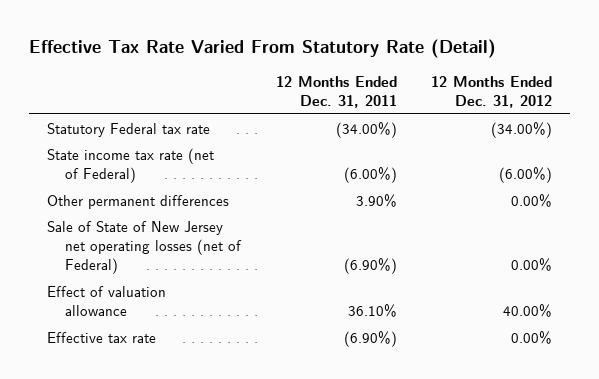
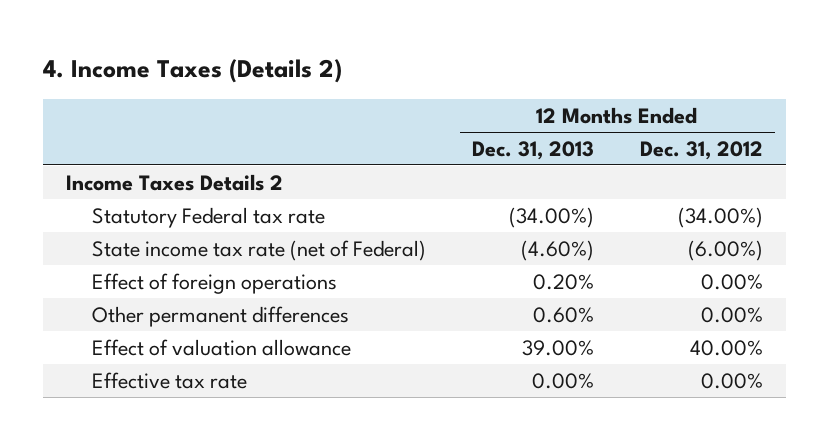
- Effective Tax Rate Varied From Statutory Rate (Detail)
+ 4. Income Taxes (Details 2)
- | 12 Months Ended Dec. 31, 2011 | 12 Months Ended Dec. 31, 2012
+ | 12 Months Ended Dec. 31, 2013 | 12 Months Ended Dec. 31, 2012
+ Income Taxes Details 2
+ Effect of foreign operations | 0.20% | 0.00%
- Sale of State of New Jersey net operating losses (net of Federal) | (6.90%) | 0.00%

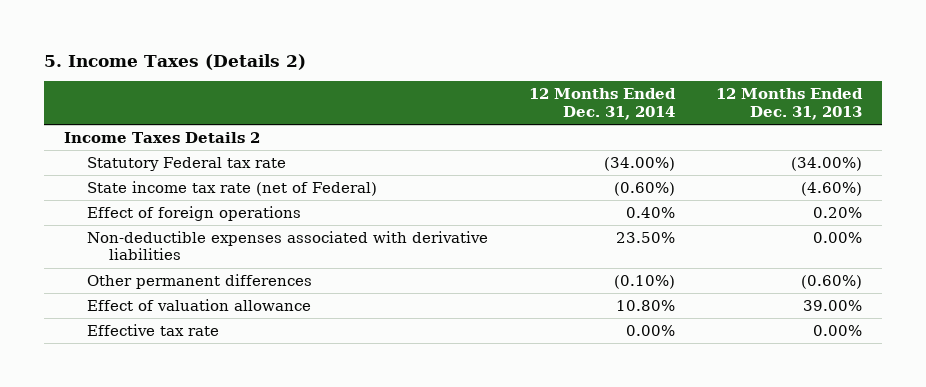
- 4. Income Taxes (Details 2)
+ 5. Income Taxes (Details 2)
- | 12 Months Ended Dec. 31, 2013 | 12 Months Ended Dec. 31, 2012
+ | 12 Months Ended Dec. 31, 2014 | 12 Months Ended Dec. 31, 2013
- Other permanent differences | 0.60% | 0.00%
+ Non-deductible expenses associated with derivative liabilities | 23.50% | 0.00%
+ Other permanent differences | (0.10%) | (0.60%)

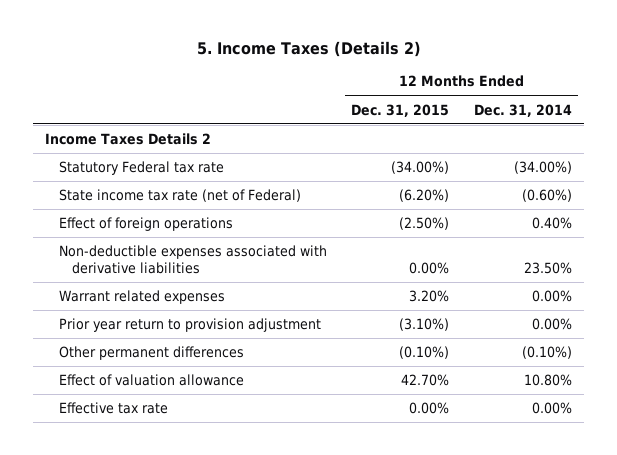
- | 12 Months Ended Dec. 31, 2014 | 12 Months Ended Dec. 31, 2013
+ | 12 Months Ended Dec. 31, 2015 | 12 Months Ended Dec. 31, 2014
+ Warrant related expenses | 3.20% | 0.00%
+ Prior year return to provision adjustment | (3.10%) | 0.00%

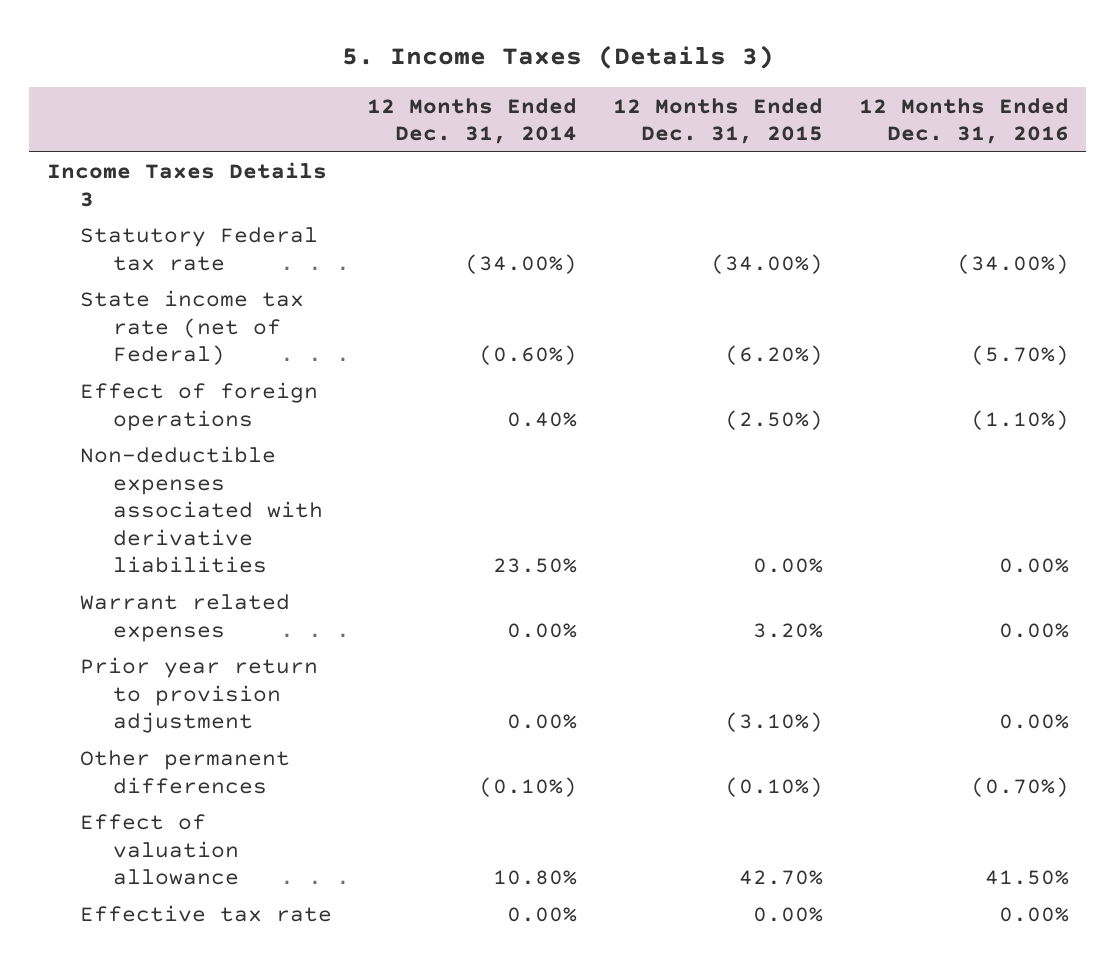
- 5. Income Taxes (Details 2)
+ 5. Income Taxes (Details 3)
- | 12 Months Ended Dec. 31, 2015 | 12 Months Ended Dec. 31, 2014
+ | 12 Months Ended Dec. 31, 2014 | 12 Months Ended Dec. 31, 2015 | 12 Months Ended Dec. 31, 2016
- Income Taxes Details 2
+ Income Taxes Details 3

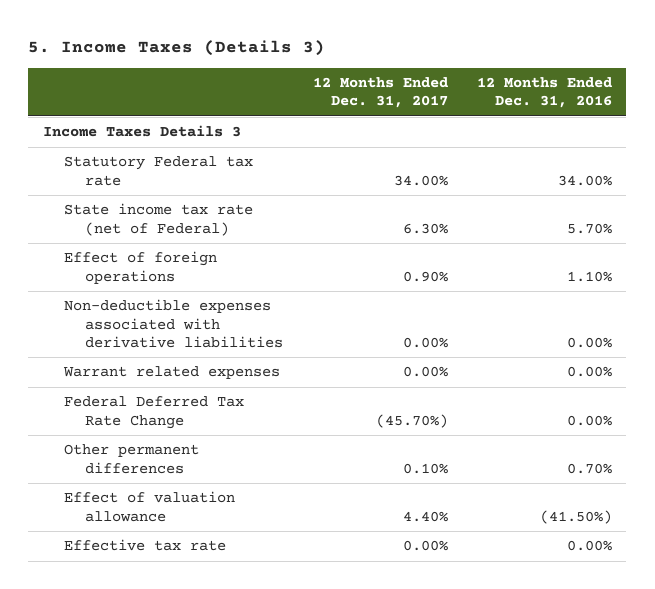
- | 12 Months Ended Dec. 31, 2014 | 12 Months Ended Dec. 31, 2015 | 12 Months Ended Dec. 31, 2016
+ | 12 Months Ended Dec. 31, 2017 | 12 Months Ended Dec. 31, 2016
- Statutory Federal tax rate | (34.00%) | (34.00%) | (34.00%)
- State income tax rate (net of Federal) | (0.60%) | (6.20%) | (5.70%)
- Effect of foreign operations | 0.40% | (2.50%) | (1.10%)
+ Statutory Federal tax rate | 34.00% | 34.00%
+ State income tax rate (net of Federal) | 6.30% | 5.70%
+ Effect of foreign operations | 0.90% | 1.10%
- Prior year return to provision adjustment | 0.00% | (3.10%) | 0.00%
- Other permanent differences | (0.10%) | (0.10%) | (0.70%)
- Effect of valuation allowance | 10.80% | 42.70% | 41.50%
+ Federal Deferred Tax Rate Change | (45.70%) | 0.00%
+ Other permanent differences | 0.10% | 0.70%
+ Effect of valuation allowance | 4.40% | (41.50%)

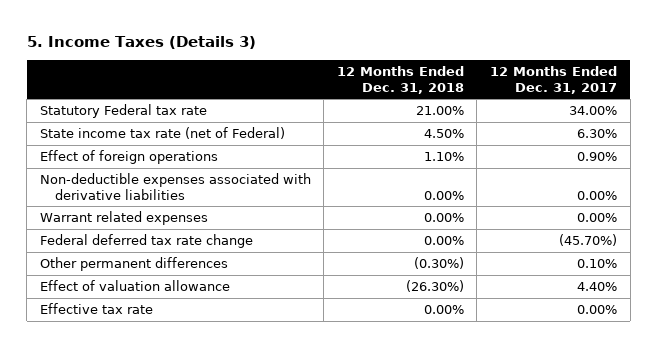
- | 12 Months Ended Dec. 31, 2017 | 12 Months Ended Dec. 31, 2016
+ | 12 Months Ended Dec. 31, 2018 | 12 Months Ended Dec. 31, 2017
- Income Taxes Details 3
- Federal Deferred Tax Rate Change | (45.70%) | 0.00%
+ Federal deferred tax rate change | 0.00% | (45.70%)

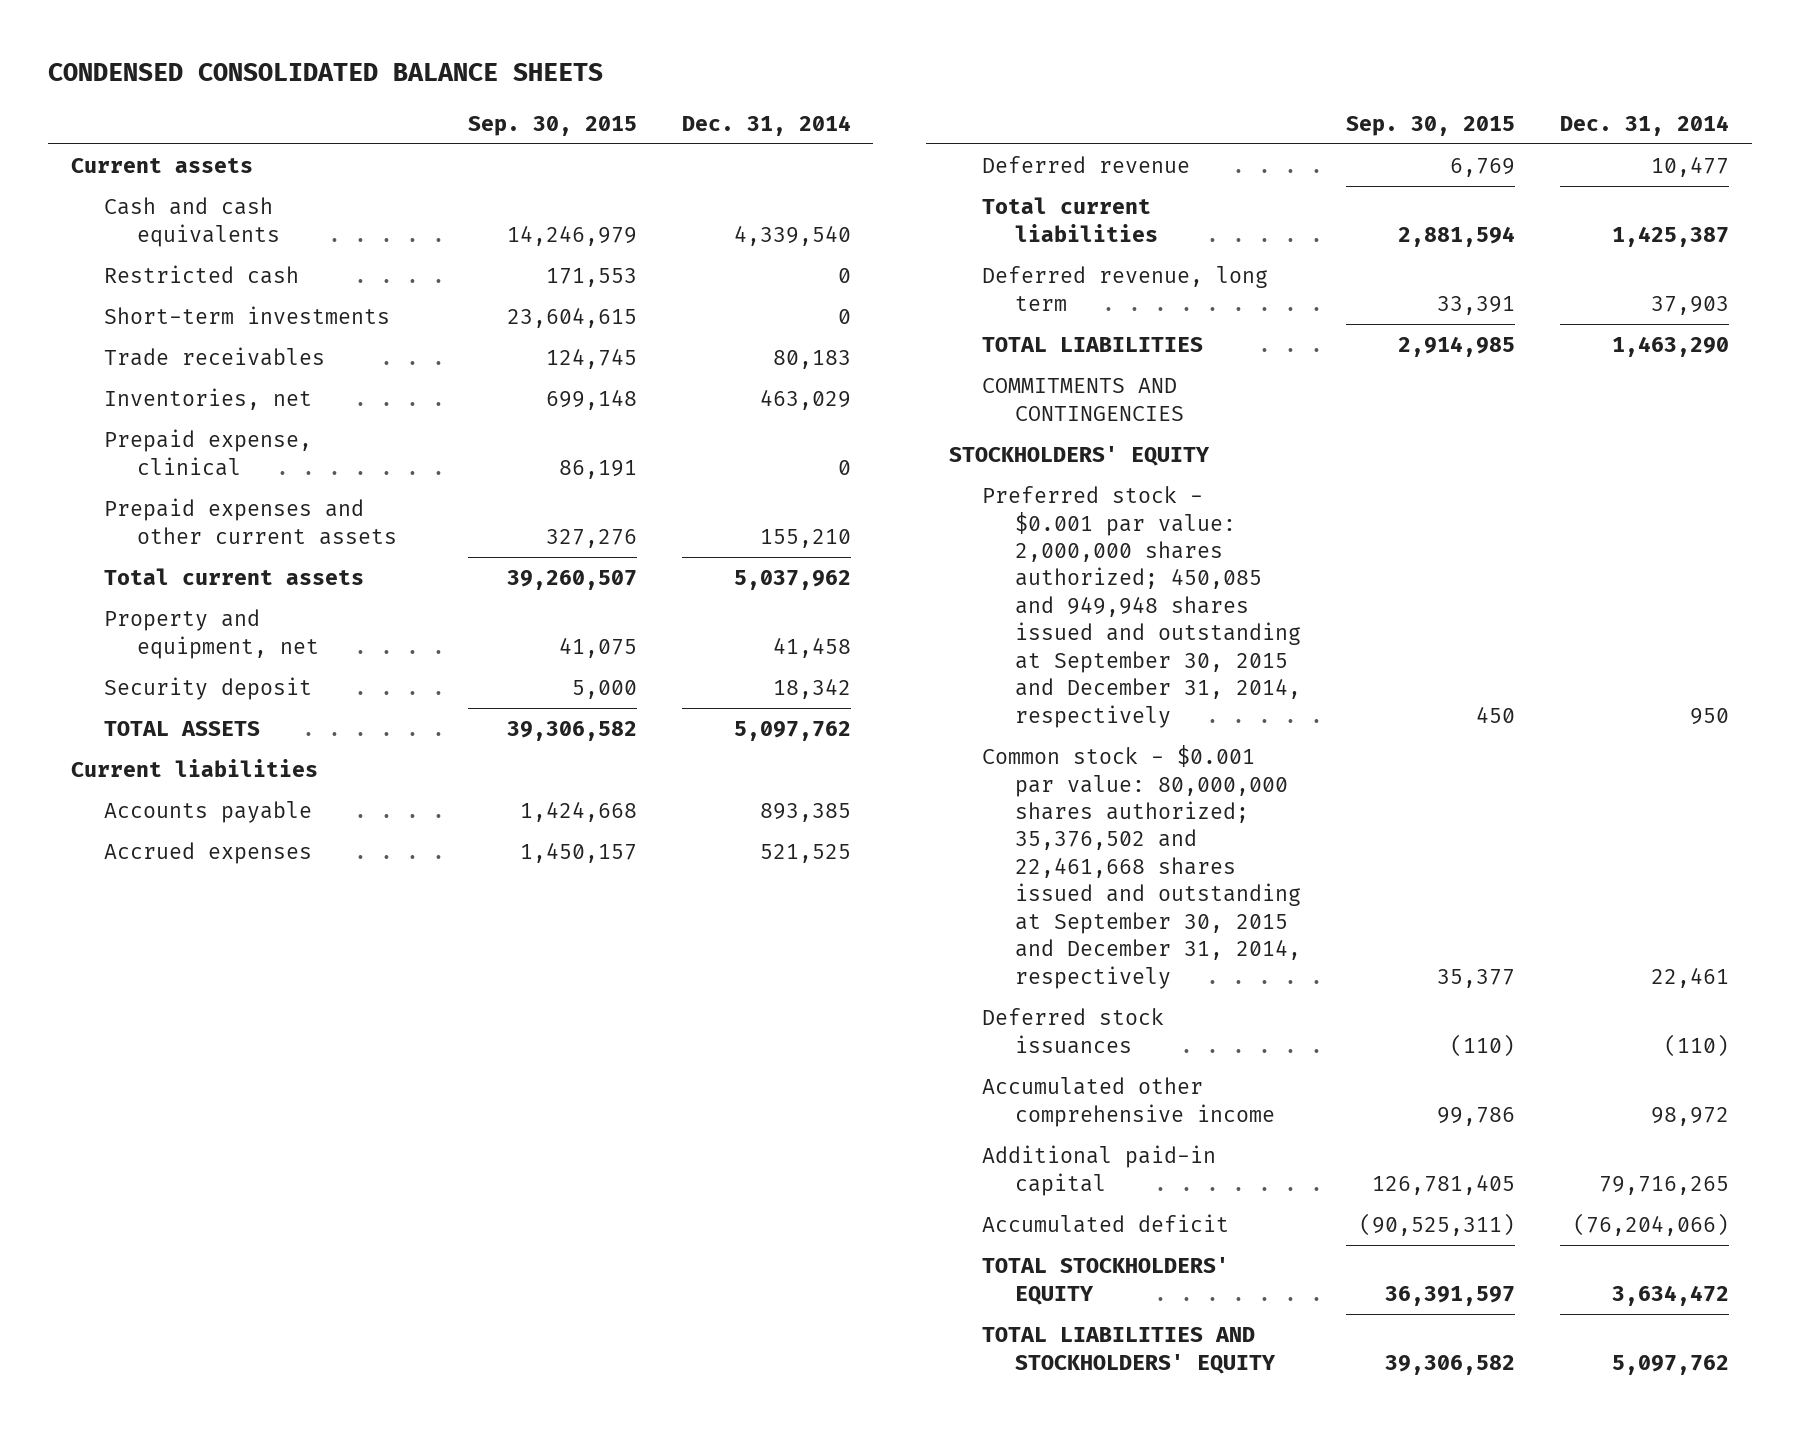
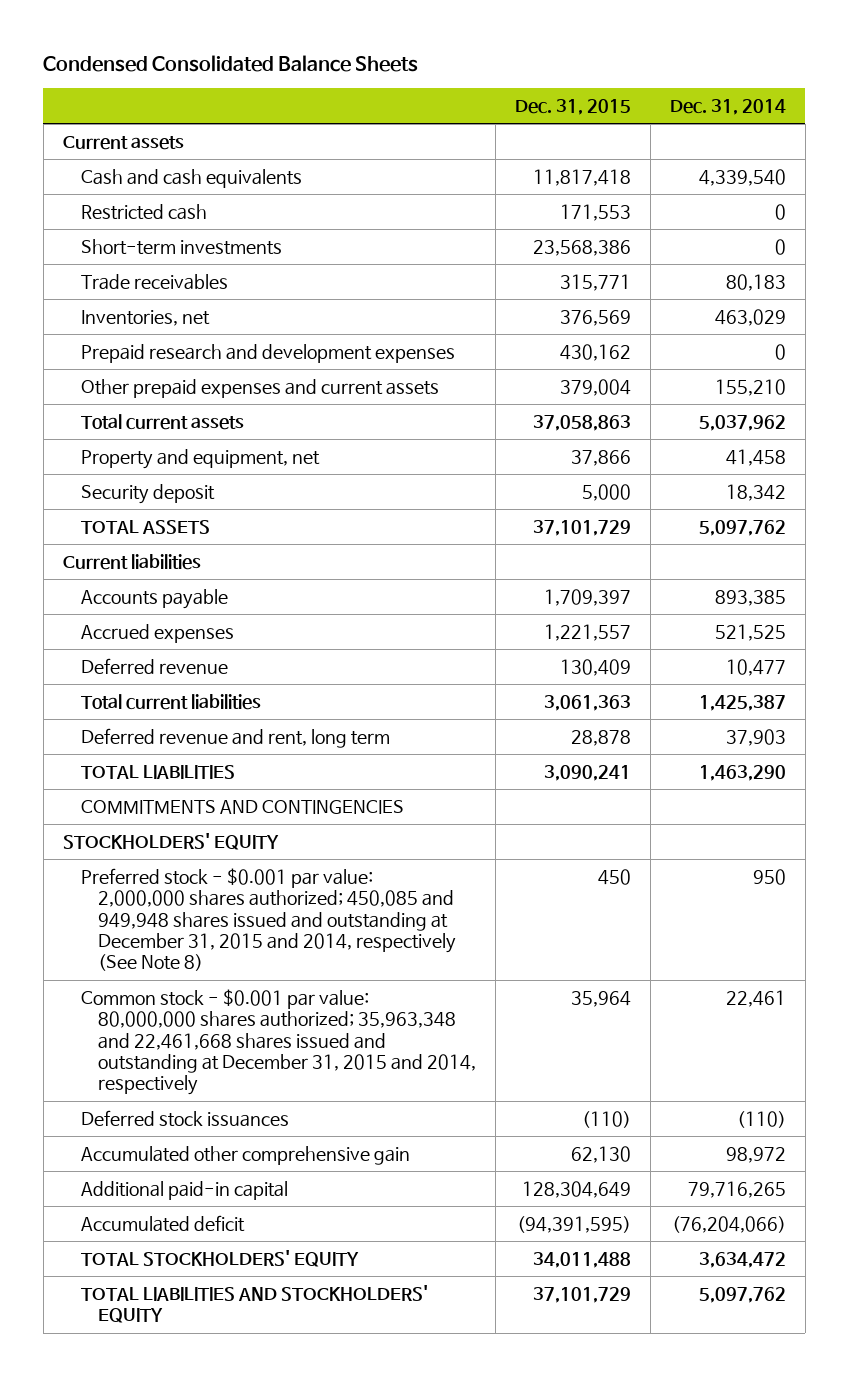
- CONDENSED CONSOLIDATED BALANCE SHEETS
+ Condensed Consolidated Balance Sheets
- | Sep. 30, 2015 | Dec. 31, 2014
+ | Dec. 31, 2015 | Dec. 31, 2014
- Prepaid expense, clinical | 86,191 | 0
- Prepaid expenses and other current assets | 327,276 | 155,210
+ Prepaid research and development expenses | 430,162 | 0
+ Other prepaid expenses and current assets | 379,004 | 155,210
- Deferred revenue, long term | 33,391 | 37,903
+ Deferred revenue and rent, long term | 28,878 | 37,903
- Preferred stock - $0.001 par value: 2,000,000 shares authorized; 450,085 and 949,948 shares issued and outstanding at September 30, 2015 and December 31, 2014, respectively | 450 | 950
- Common stock - $0.001 par value: 80,000,000 shares authorized; 35,376,502 and 22,461,668 shares issued and outstanding at September 30, 2015 and December 31, 2014, respectively | 35,377 | 22,461
+ Preferred stock - $0.001 par value: 2,000,000 shares authorized; 450,085 and 949,948 shares issued and outstanding at December 31, 2015 and 2014, respectively (See Note 8) | 450 | 950
+ Common stock - $0.001 par value: 80,000,000 shares authorized; 35,963,348 and 22,461,668 shares issued and outstanding at December 31, 2015 and 2014, respectively | 35,964 | 22,461
- Accumulated other comprehensive income | 99,786 | 98,972
+ Accumulated other comprehensive gain | 62,130 | 98,972

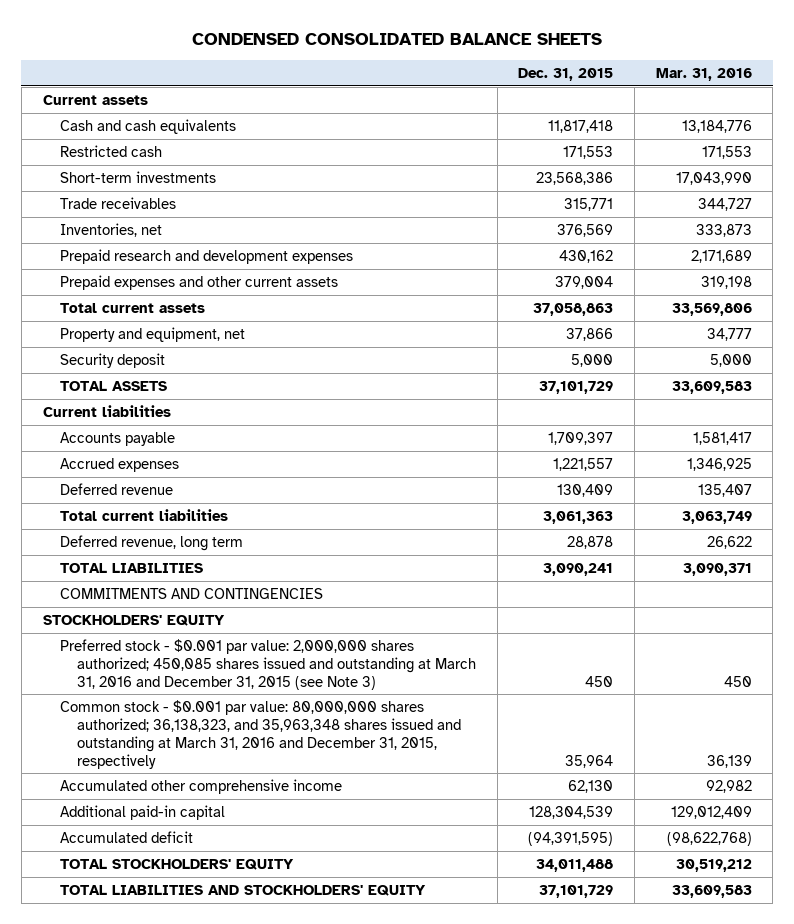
- Condensed Consolidated Balance Sheets
+ CONDENSED CONSOLIDATED BALANCE SHEETS
- | Dec. 31, 2015 | Dec. 31, 2014
+ | Dec. 31, 2015 | Mar. 31, 2016
- Other prepaid expenses and current assets | 379,004 | 155,210
+ Prepaid expenses and other current assets | 379,004 | 319,198
- Deferred revenue and rent, long term | 28,878 | 37,903
+ Deferred revenue, long term | 28,878 | 26,622
- Preferred stock - $0.001 par value: 2,000,000 shares authorized; 450,085 and 949,948 shares issued and outstanding at December 31, 2015 and 2014, respectively (See Note 8) | 450 | 950
- Common stock - $0.001 par value: 80,000,000 shares authorized; 35,963,348 and 22,461,668 shares issued and outstanding at December 31, 2015 and 2014, respectively | 35,964 | 22,461
- Deferred stock issuances | (110) | (110)
- Accumulated other comprehensive gain | 62,130 | 98,972
- Additional paid-in capital | 128,304,649 | 79,716,265
+ Preferred stock - $0.001 par value: 2,000,000 shares authorized; 450,085 shares issued and outstanding at March 31, 2016 and December 31, 2015 (see Note 3) | 450 | 450
+ Common stock - $0.001 par value: 80,000,000 shares authorized; 36,138,323, and 35,963,348 shares issued and outstanding at March 31, 2016 and December 31, 2015, respectively | 35,964 | 36,139
+ Accumulated other comprehensive income | 62,130 | 92,982
+ Additional paid-in capital | 128,304,539 | 129,012,409

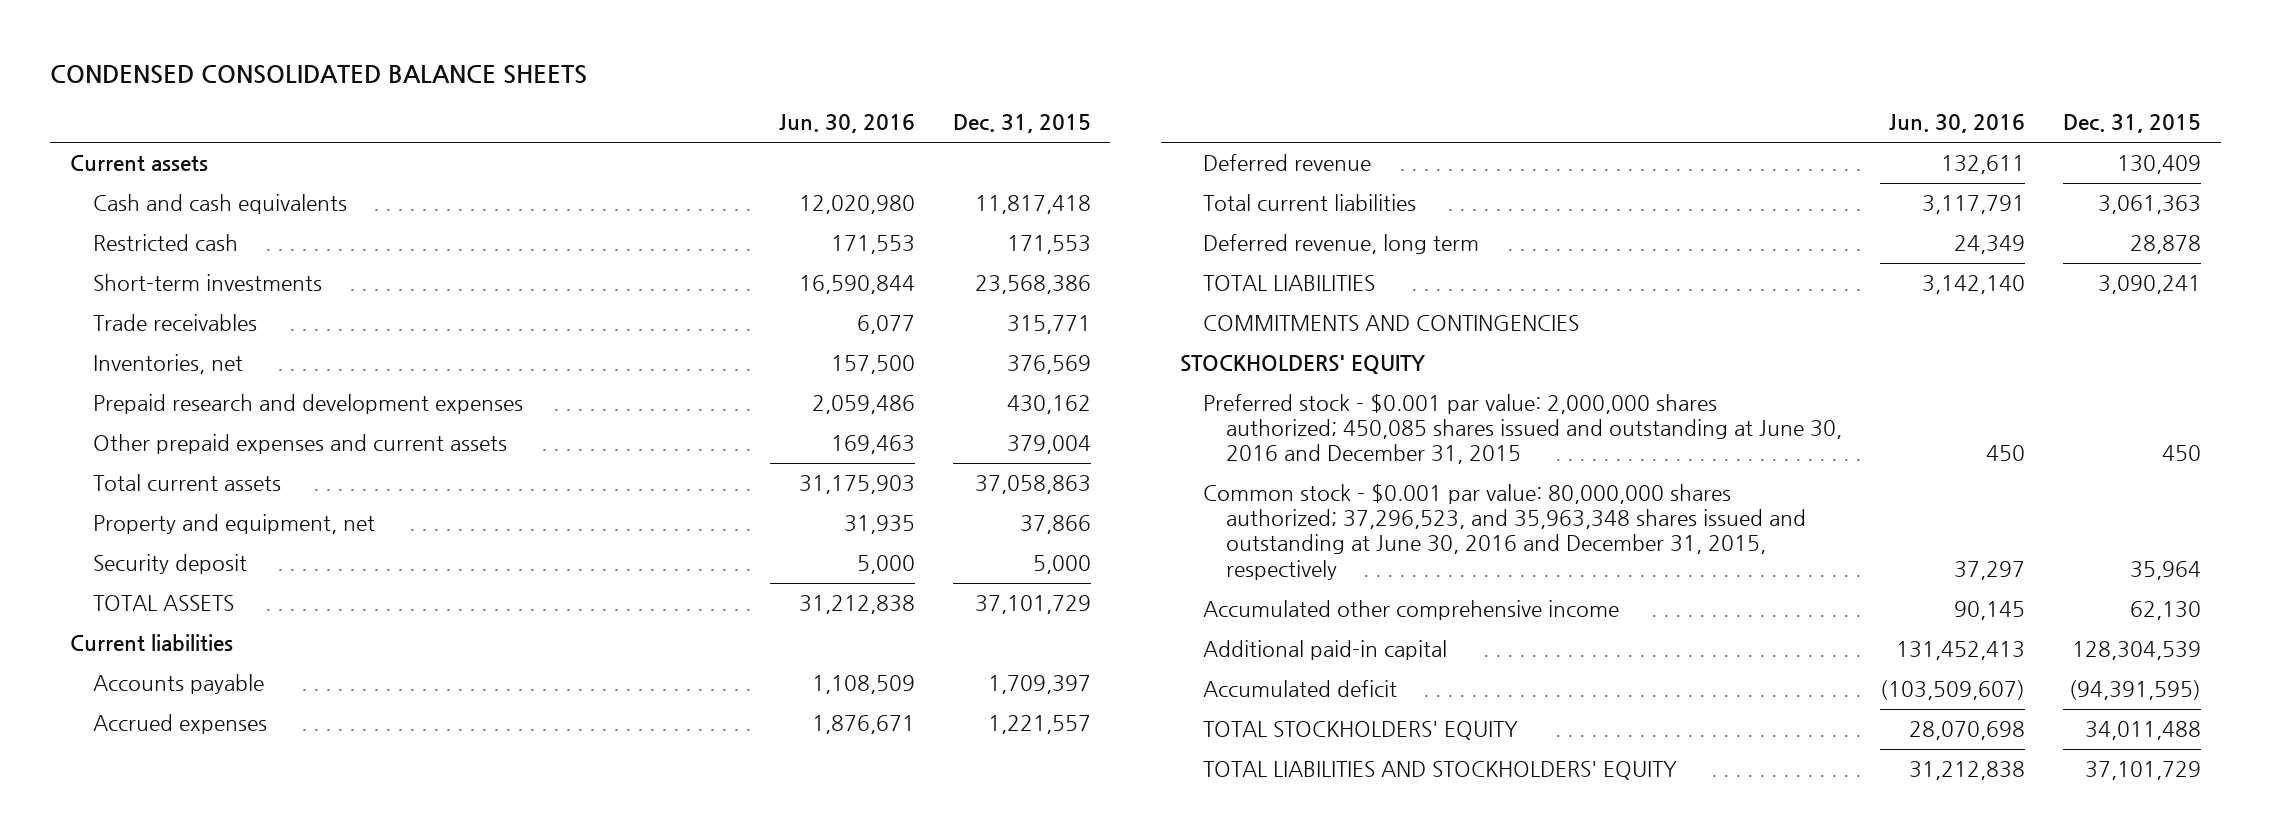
- | Dec. 31, 2015 | Mar. 31, 2016
+ | Jun. 30, 2016 | Dec. 31, 2015
- Prepaid expenses and other current assets | 379,004 | 319,198
+ Other prepaid expenses and current assets | 169,463 | 379,004
- Preferred stock - $0.001 par value: 2,000,000 shares authorized; 450,085 shares issued and outstanding at March 31, 2016 and December 31, 2015 (see Note 3) | 450 | 450
- Common stock - $0.001 par value: 80,000,000 shares authorized; 36,138,323, and 35,963,348 shares issued and outstanding at March 31, 2016 and December 31, 2015, respectively | 35,964 | 36,139
+ Preferred stock - $0.001 par value: 2,000,000 shares authorized; 450,085 shares issued and outstanding at June 30, 2016 and December 31, 2015 | 450 | 450
+ Common stock - $0.001 par value: 80,000,000 shares authorized; 37,296,523, and 35,963,348 shares issued and outstanding at June 30, 2016 and December 31, 2015, respectively | 37,297 | 35,964

